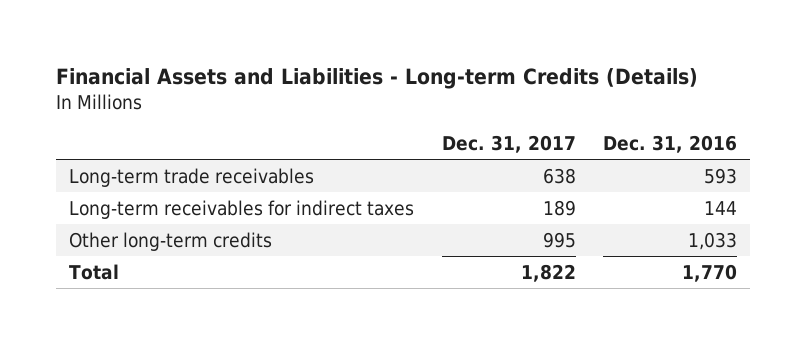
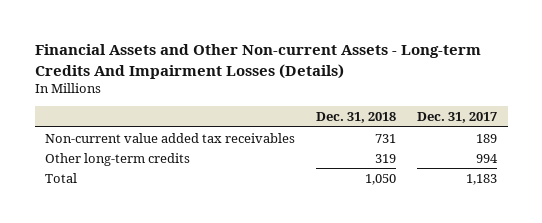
- Financial Assets and Liabilities - Long-term Credits (Details)
+ Financial Assets and Other Non-current Assets - Long-term Credits And Impairment Losses (Details)
- | Dec. 31, 2017 | Dec. 31, 2016
+ | Dec. 31, 2018 | Dec. 31, 2017
- Long-term trade receivables | 638 | 593
- Long-term receivables for indirect taxes | 189 | 144
- Other long-term credits | 995 | 1,033
- Total | 1,822 | 1,770
+ Non-current value added tax receivables | 731 | 189
+ Other long-term credits | 319 | 994
+ Total | 1,050 | 1,183

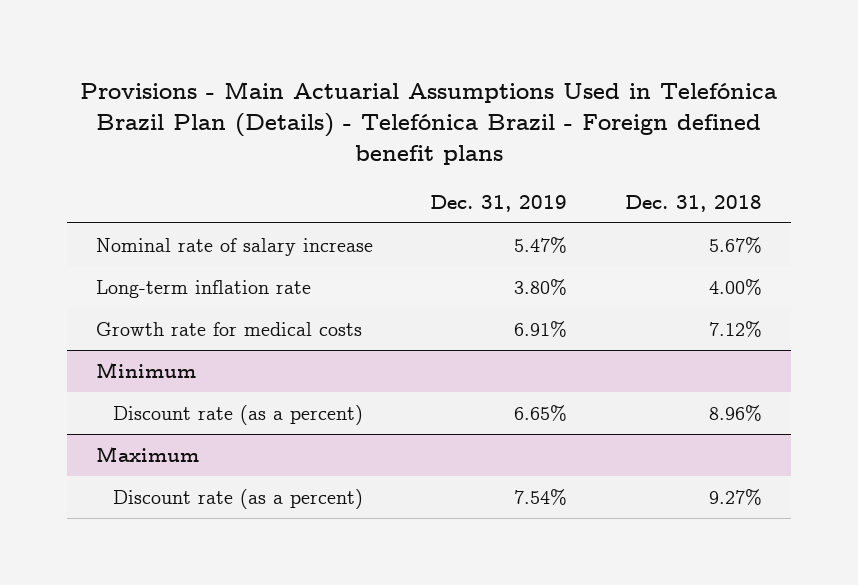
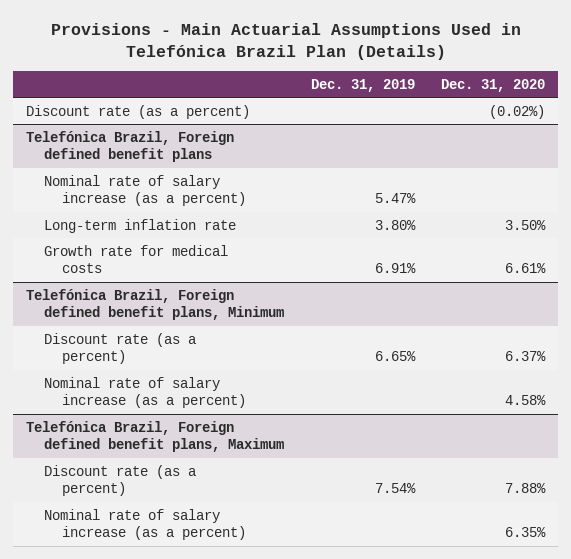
- Provisions - Main Actuarial Assumptions Used in Telefónica Brazil Plan (Details) - Telefónica Brazil - Foreign defined benefit plans
+ Provisions - Main Actuarial Assumptions Used in Telefónica Brazil Plan (Details)
- | Dec. 31, 2019 | Dec. 31, 2018
+ | Dec. 31, 2019 | Dec. 31, 2020
- Nominal rate of salary increase | 5.47% | 5.67%
+ Discount rate (as a percent) | | (0.02%)
+ Telefónica Brazil, Foreign defined benefit plans
+ Nominal rate of salary increase (as a percent) | 5.47% |
- Minimum
+ Telefónica Brazil, Foreign defined benefit plans, Minimum
- Maximum
+ Nominal rate of salary increase (as a percent) | | 4.58%
+ Telefónica Brazil, Foreign defined benefit plans, Maximum
+ Nominal rate of salary increase (as a percent) | | 6.35%

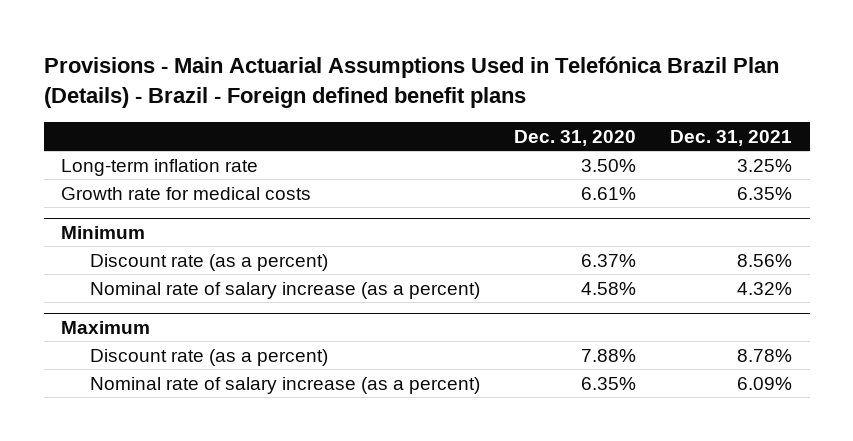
- Provisions - Main Actuarial Assumptions Used in Telefónica Brazil Plan (Details)
+ Provisions - Main Actuarial Assumptions Used in Telefónica Brazil Plan (Details) - Brazil - Foreign defined benefit plans
- | Dec. 31, 2019 | Dec. 31, 2020
+ | Dec. 31, 2020 | Dec. 31, 2021
- Discount rate (as a percent) | | (0.02%)
- Telefónica Brazil, Foreign defined benefit plans
- Nominal rate of salary increase (as a percent) | 5.47% |
- Telefónica Brazil, Foreign defined benefit plans, Minimum
+ Minimum
- Telefónica Brazil, Foreign defined benefit plans, Maximum
+ Maximum

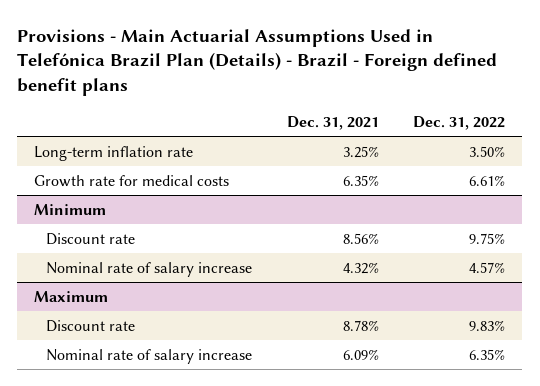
- | Dec. 31, 2020 | Dec. 31, 2021
+ | Dec. 31, 2021 | Dec. 31, 2022
@ Minimum
- Discount rate (as a percent) | 6.37% | 8.56%
- Nominal rate of salary increase (as a percent) | 4.58% | 4.32%
+ Discount rate | 8.56% | 9.75%
+ Nominal rate of salary increase | 4.32% | 4.57%
@ Maximum
- Discount rate (as a percent) | 7.88% | 8.78%
- Nominal rate of salary increase (as a percent) | 6.35% | 6.09%
+ Discount rate | 8.78% | 9.83%
+ Nominal rate of salary increase | 6.09% | 6.35%

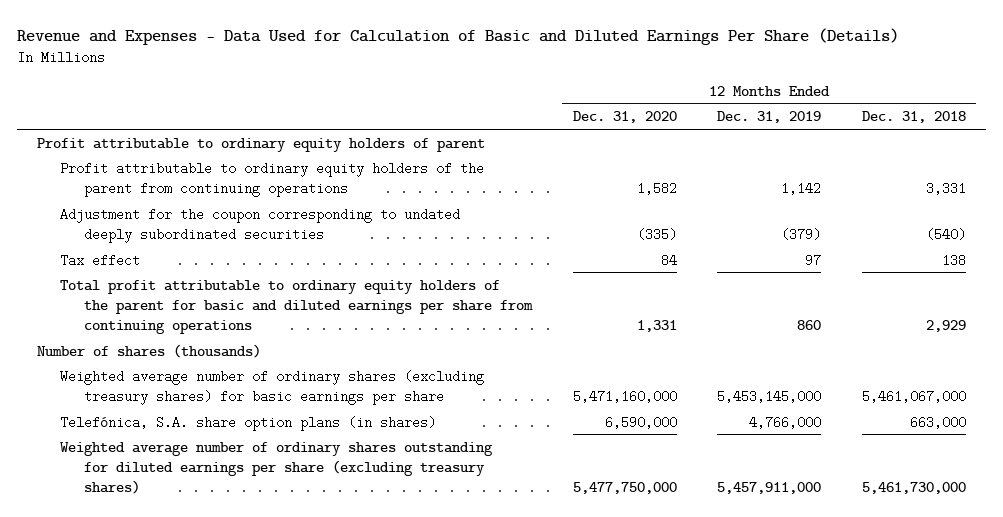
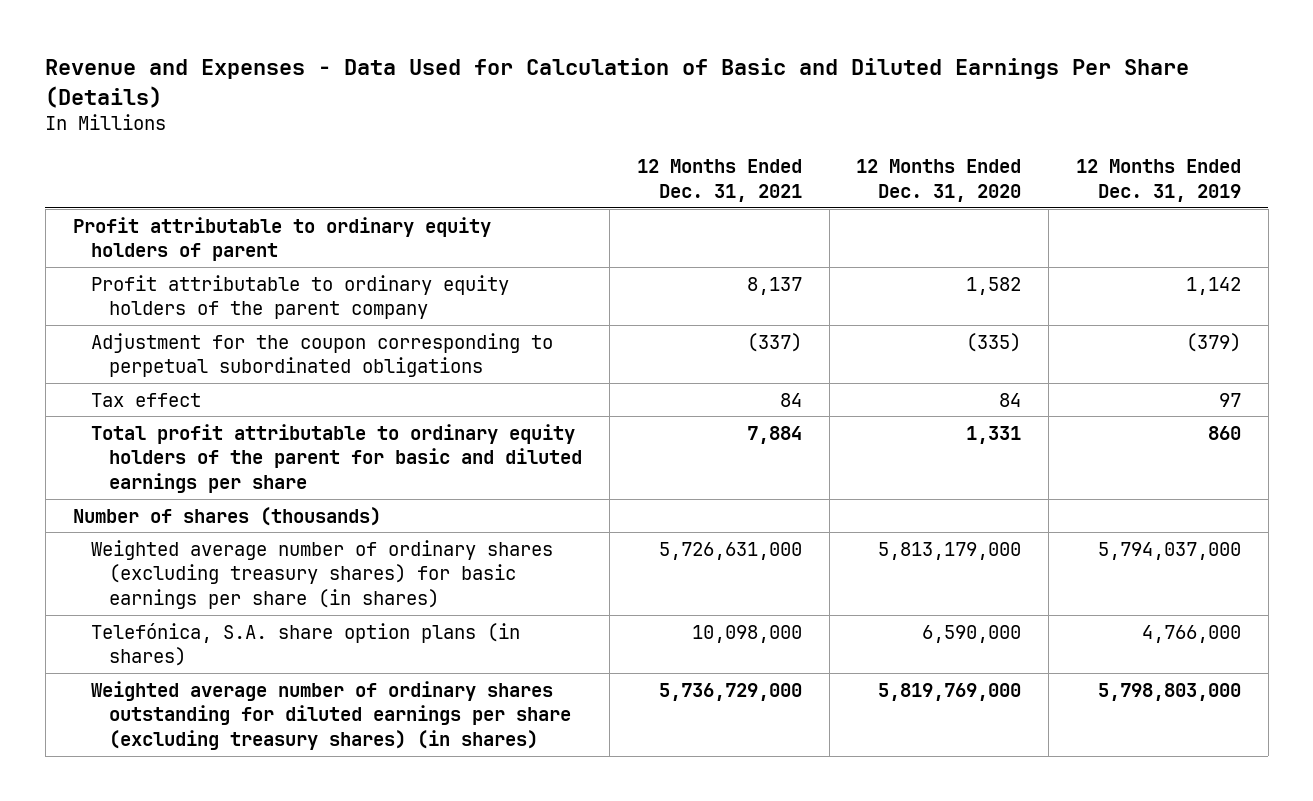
- | 12 Months Ended Dec. 31, 2020 | 12 Months Ended Dec. 31, 2019 | 12 Months Ended Dec. 31, 2018
+ | 12 Months Ended Dec. 31, 2021 | 12 Months Ended Dec. 31, 2020 | 12 Months Ended Dec. 31, 2019
- Profit attributable to ordinary equity holders of the parent from continuing operations | 1,582 | 1,142 | 3,331
- Adjustment for the coupon corresponding to undated deeply subordinated securities | (335) | (379) | (540)
+ Profit attributable to ordinary equity holders of the parent company | 8,137 | 1,582 | 1,142
+ Adjustment for the coupon corresponding to perpetual subordinated obligations | (337) | (335) | (379)
- Total profit attributable to ordinary equity holders of the parent for basic and diluted earnings per share from continuing operations | 1,331 | 860 | 2,929
+ Total profit attributable to ordinary equity holders of the parent for basic and diluted earnings per share | 7,884 | 1,331 | 860
- Weighted average number of ordinary shares (excluding treasury shares) for basic earnings per share | 5,471,160,000 | 5,453,145,000 | 5,461,067,000
+ Weighted average number of ordinary shares (excluding treasury shares) for basic earnings per share (in shares) | 5,726,631,000 | 5,813,179,000 | 5,794,037,000
- Weighted average number of ordinary shares outstanding for diluted earnings per share (excluding treasury shares) | 5,477,750,000 | 5,457,911,000 | 5,461,730,000
+ Weighted average number of ordinary shares outstanding for diluted earnings per share (excluding treasury shares) (in shares) | 5,736,729,000 | 5,819,769,000 | 5,798,803,000

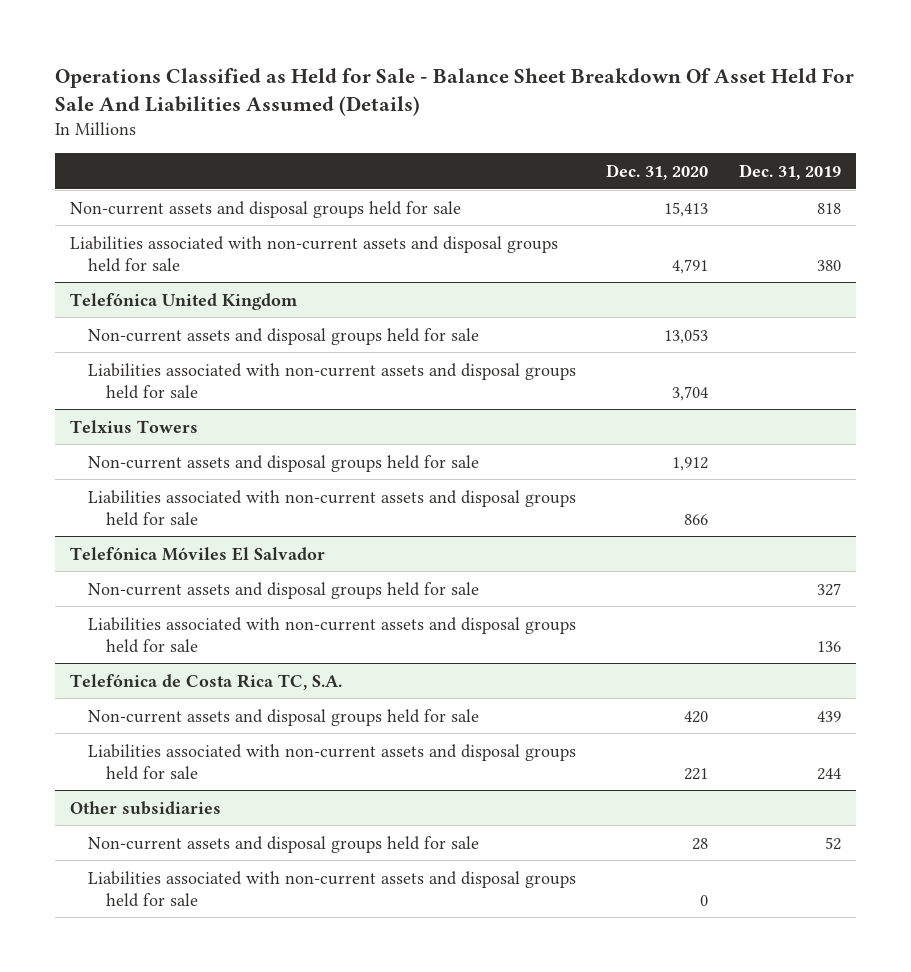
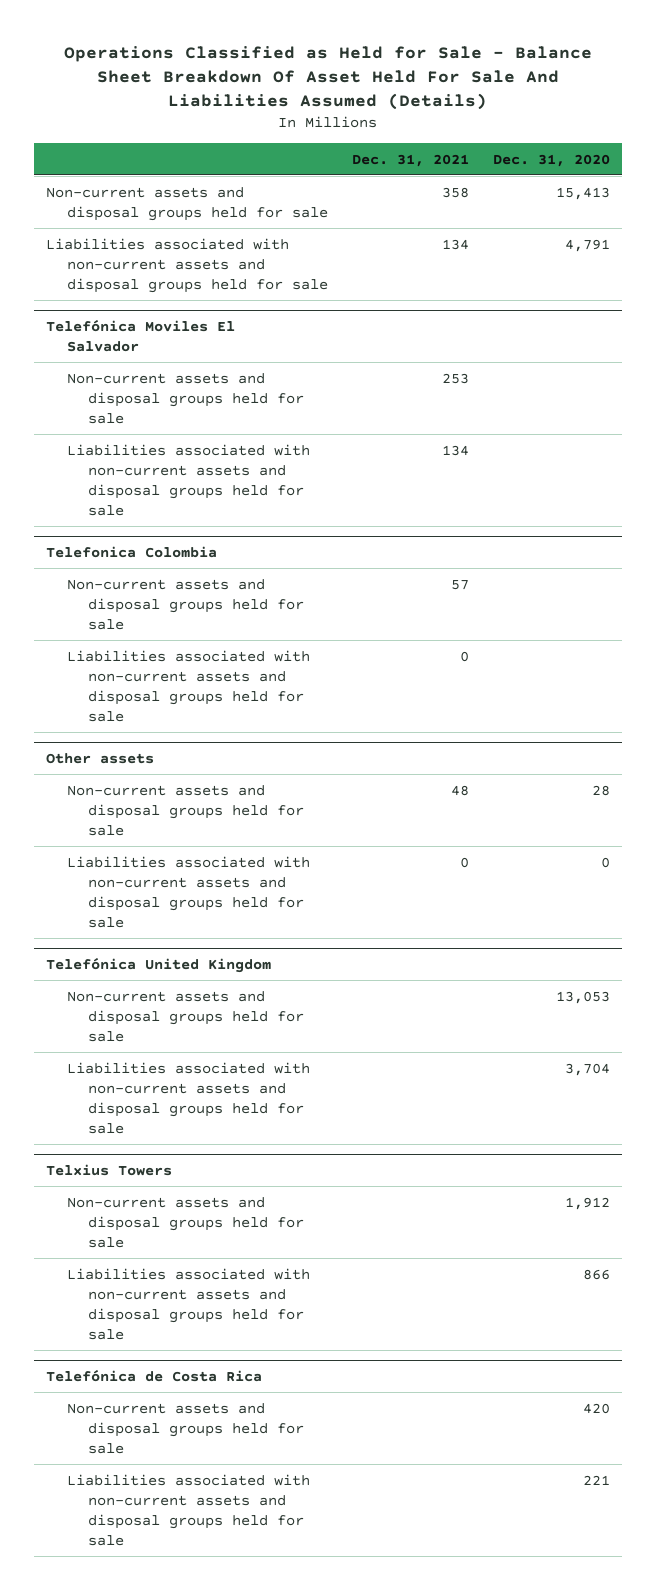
- | Dec. 31, 2020 | Dec. 31, 2019
+ | Dec. 31, 2021 | Dec. 31, 2020
+ Telefónica Moviles El Salvador
+ Non-current assets and disposal groups held for sale | 253 |
+ Liabilities associated with non-current assets and disposal groups held for sale | 134 |
+ Telefonica Colombia
+ Non-current assets and disposal groups held for sale | 57 |
+ Liabilities associated with non-current assets and disposal groups held for sale | 0 |
+ Other assets
+ Non-current assets and disposal groups held for sale | 48 | 28
+ Liabilities associated with non-current assets and disposal groups held for sale | 0 | 0
- Telefónica Móviles El Salvador
- Non-current assets and disposal groups held for sale | | 327
- Liabilities associated with non-current assets and disposal groups held for sale | | 136
- Telefónica de Costa Rica TC, S.A.
+ Telefónica de Costa Rica
- Other subsidiaries
- Non-current assets and disposal groups held for sale | 28 | 52
- Liabilities associated with non-current assets and disposal groups held for sale | 0 |

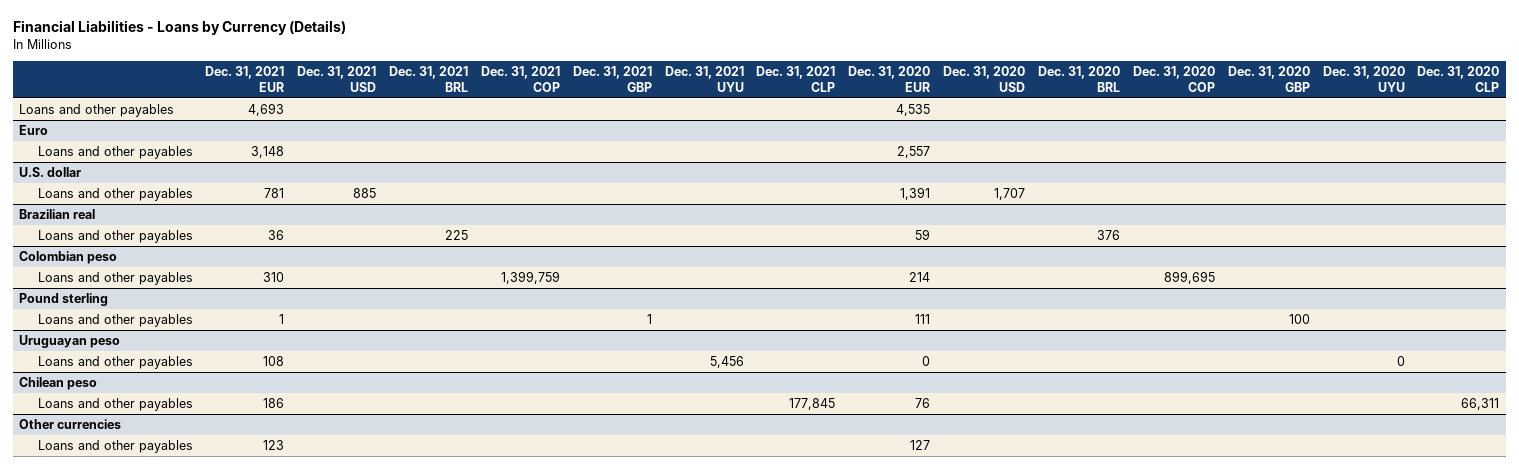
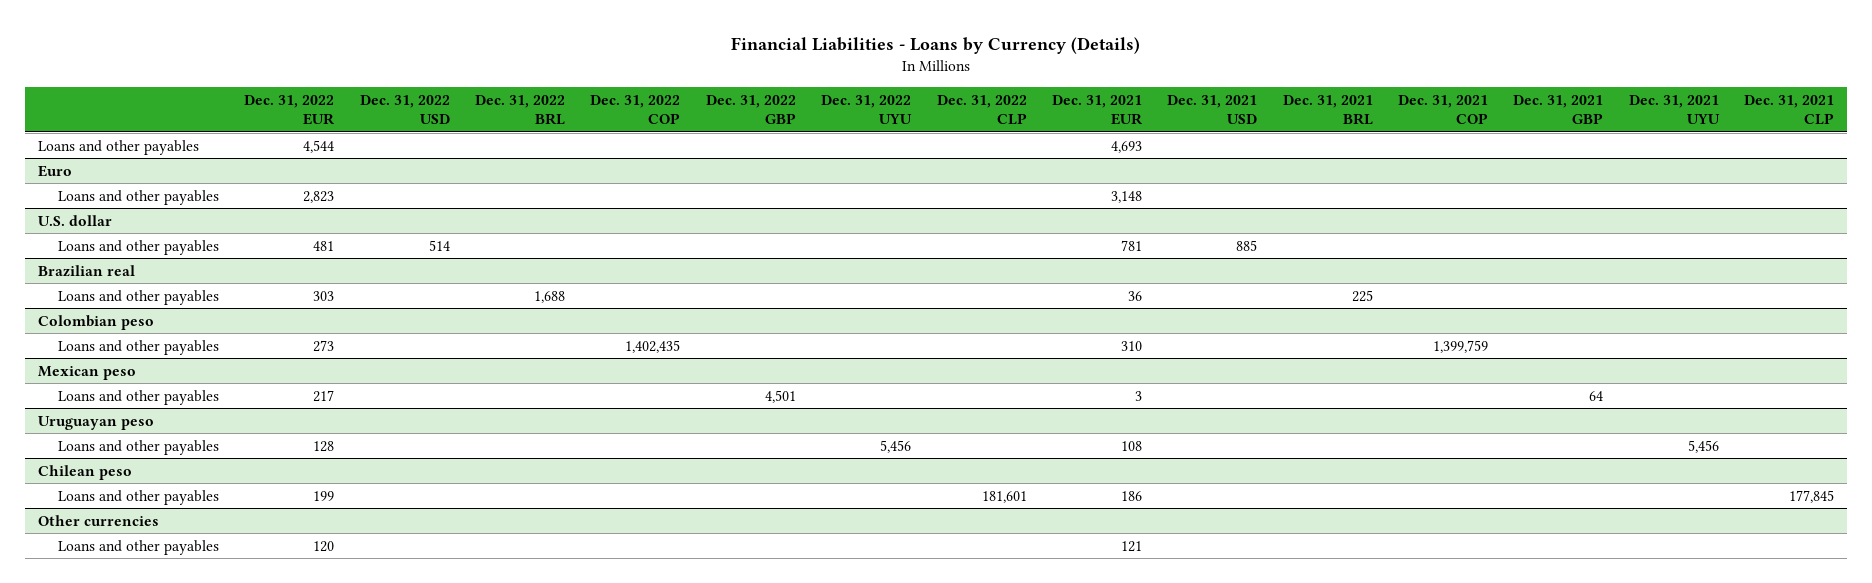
- | Dec. 31, 2021 EUR | Dec. 31, 2021 USD | Dec. 31, 2021 BRL | Dec. 31, 2021 COP | Dec. 31, 2021 GBP | Dec. 31, 2021 UYU | Dec. 31, 2021 CLP | Dec. 31, 2020 EUR | Dec. 31, 2020 USD | Dec. 31, 2020 BRL | Dec. 31, 2020 COP | Dec. 31, 2020 GBP | Dec. 31, 2020 UYU | Dec. 31, 2020 CLP
+ | Dec. 31, 2022 EUR | Dec. 31, 2022 USD | Dec. 31, 2022 BRL | Dec. 31, 2022 COP | Dec. 31, 2022 GBP | Dec. 31, 2022 UYU | Dec. 31, 2022 CLP | Dec. 31, 2021 EUR | Dec. 31, 2021 USD | Dec. 31, 2021 BRL | Dec. 31, 2021 COP | Dec. 31, 2021 GBP | Dec. 31, 2021 UYU | Dec. 31, 2021 CLP
- Pound sterling
- Loans and other payables | 1 | | | | 1 | | | 111 | | | | 100 | |
+ Mexican peso
+ Loans and other payables | 217 | | | | 4,501 | | | 3 | | | | 64 | |
@ Other currencies
- Loans and other payables | 123 | | | | | | | 127 | | | | | |
+ Loans and other payables | 120 | | | | | | | 121 | | | | | |

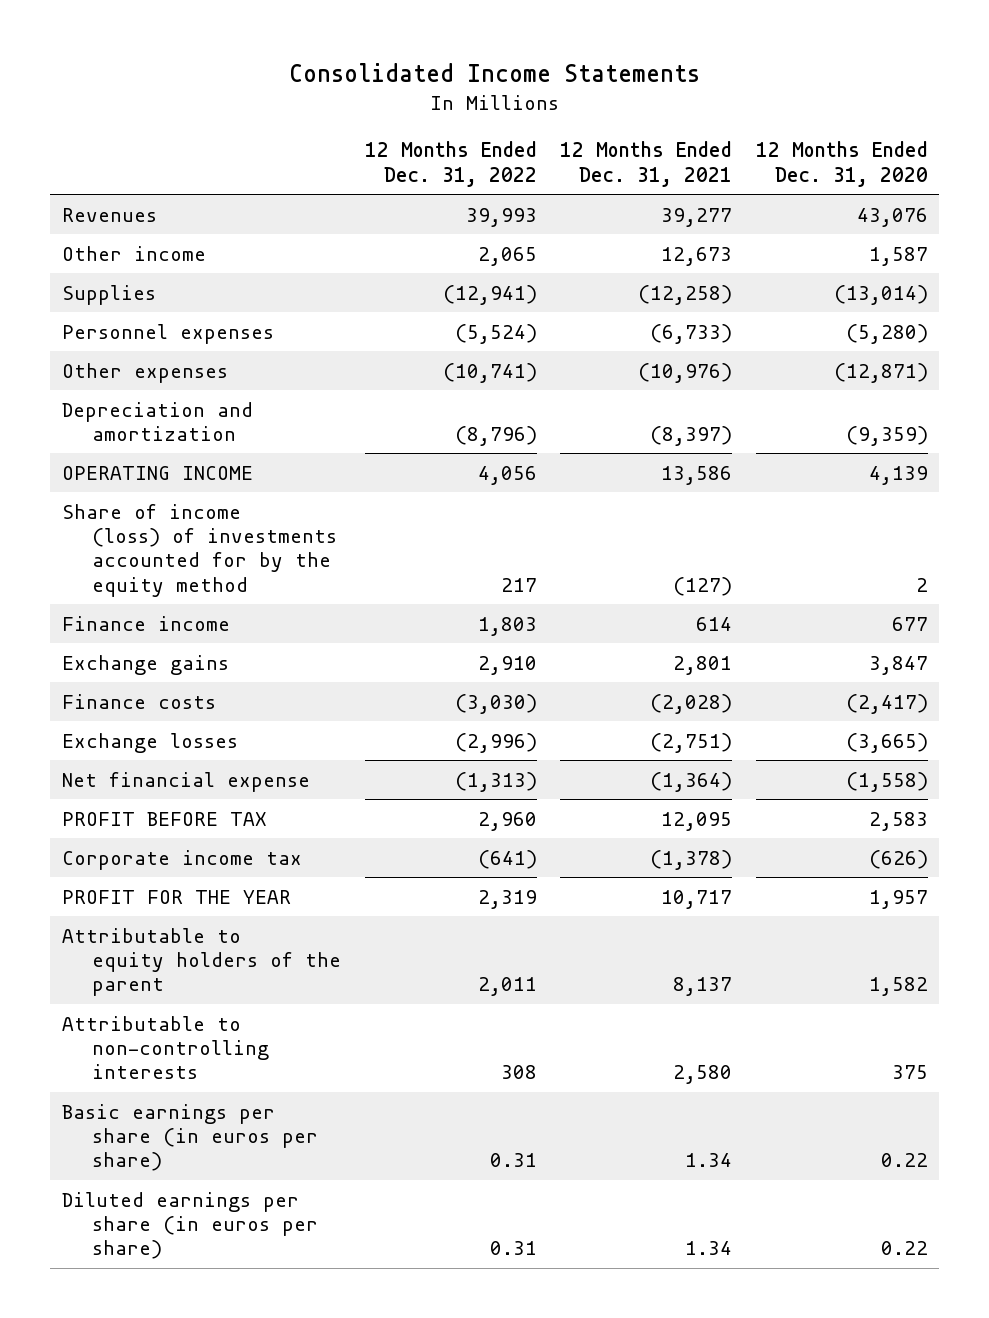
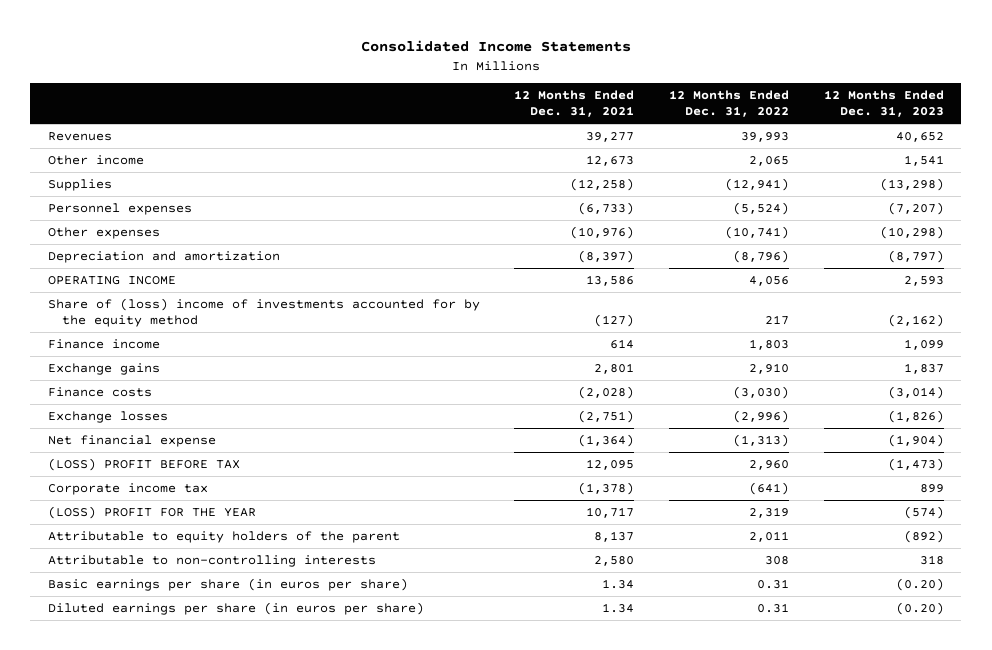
- | 12 Months Ended Dec. 31, 2022 | 12 Months Ended Dec. 31, 2021 | 12 Months Ended Dec. 31, 2020
+ | 12 Months Ended Dec. 31, 2021 | 12 Months Ended Dec. 31, 2022 | 12 Months Ended Dec. 31, 2023
- Share of income (loss) of investments accounted for by the equity method | 217 | (127) | 2
+ Share of (loss) income of investments accounted for by the equity method | (127) | 217 | (2,162)
- PROFIT BEFORE TAX | 2,960 | 12,095 | 2,583
+ (LOSS) PROFIT BEFORE TAX | 12,095 | 2,960 | (1,473)
- PROFIT FOR THE YEAR | 2,319 | 10,717 | 1,957
+ (LOSS) PROFIT FOR THE YEAR | 10,717 | 2,319 | (574)

